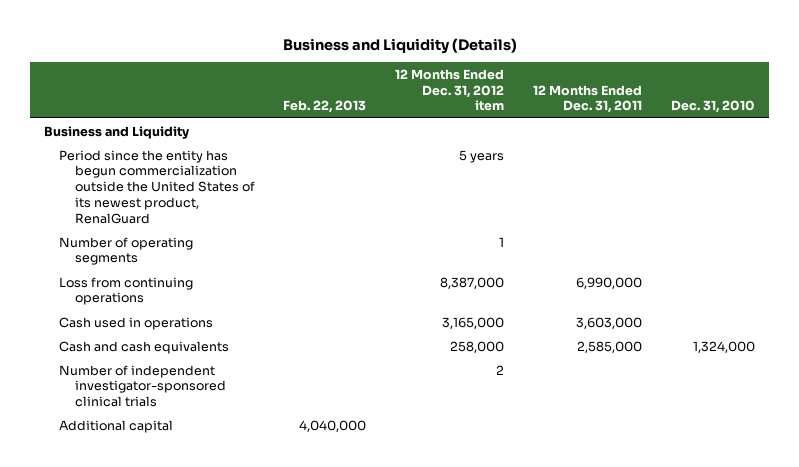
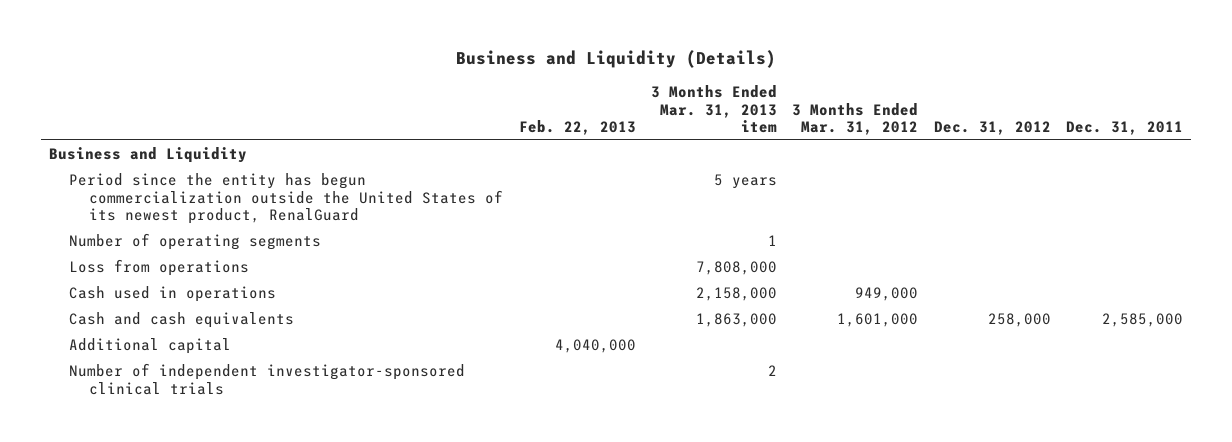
- | Feb. 22, 2013 | 12 Months Ended Dec. 31, 2012 item | 12 Months Ended Dec. 31, 2011 | Dec. 31, 2010
+ | Feb. 22, 2013 | 3 Months Ended Mar. 31, 2013 item | 3 Months Ended Mar. 31, 2012 | Dec. 31, 2012 | Dec. 31, 2011
- Loss from continuing operations | | 8,387,000 | 6,990,000 |
+ Loss from operations | | 7,808,000 | | |
moved down: Number of independent investigator-sponsored clinical trials | | 2 | | |

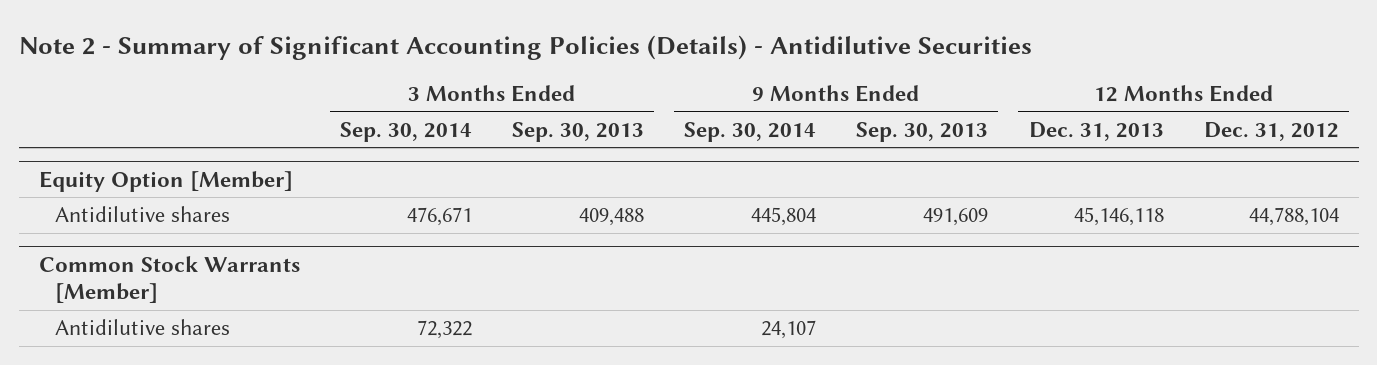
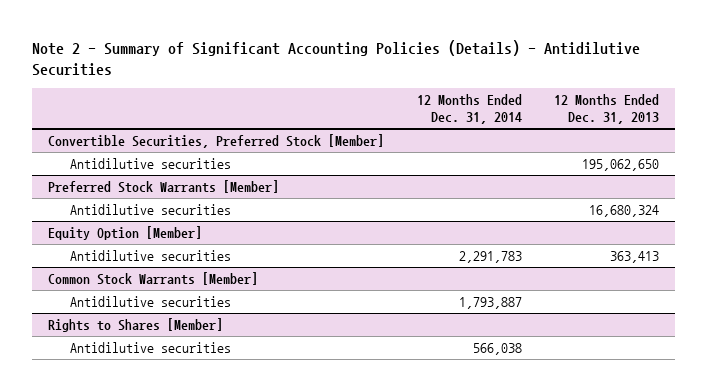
- | 3 Months Ended Sep. 30, 2014 | 3 Months Ended Sep. 30, 2013 | 9 Months Ended Sep. 30, 2014 | 9 Months Ended Sep. 30, 2013 | 12 Months Ended Dec. 31, 2013 | 12 Months Ended Dec. 31, 2012
+ | 12 Months Ended Dec. 31, 2014 | 12 Months Ended Dec. 31, 2013
+ Convertible Securities, Preferred Stock [Member]
+ Antidilutive securities | | 195,062,650
+ Preferred Stock Warrants [Member]
+ Antidilutive securities | | 16,680,324
@ Equity Option [Member]
- Antidilutive shares | 476,671 | 409,488 | 445,804 | 491,609 | 45,146,118 | 44,788,104
+ Antidilutive securities | 2,291,783 | 363,413
@ Common Stock Warrants [Member]
- Antidilutive shares | 72,322 | | 24,107 | | |
+ Antidilutive securities | 1,793,887 |
+ Rights to Shares [Member]
+ Antidilutive securities | 566,038 |

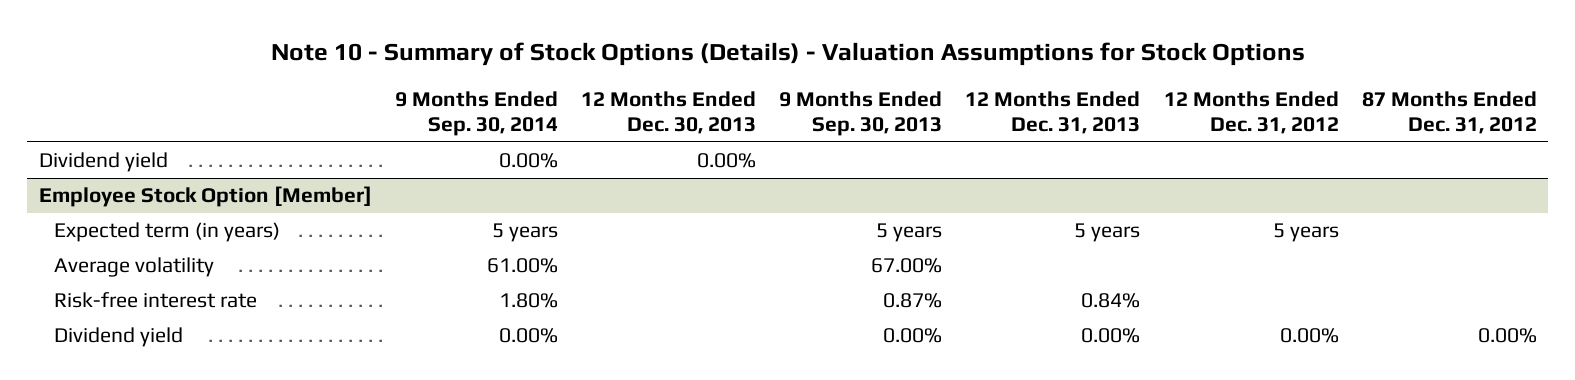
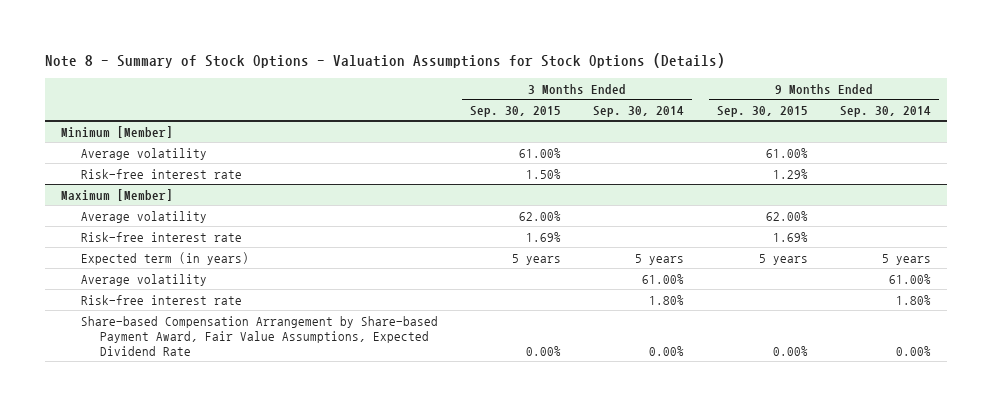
- Note 10 - Summary of Stock Options (Details) - Valuation Assumptions for Stock Options
+ Note 8 - Summary of Stock Options - Valuation Assumptions for Stock Options (Details)
- | 9 Months Ended Sep. 30, 2014 | 12 Months Ended Dec. 30, 2013 | 9 Months Ended Sep. 30, 2013 | 12 Months Ended Dec. 31, 2013 | 12 Months Ended Dec. 31, 2012 | 87 Months Ended Dec. 31, 2012
+ | 3 Months Ended Sep. 30, 2015 | 3 Months Ended Sep. 30, 2014 | 9 Months Ended Sep. 30, 2015 | 9 Months Ended Sep. 30, 2014
- Dividend yield | 0.00% | 0.00% | | | |
- Employee Stock Option [Member]
+ Minimum [Member]
+ Average volatility | 61.00% | | 61.00% |
+ Risk-free interest rate | 1.50% | | 1.29% |
+ Maximum [Member]
+ Average volatility | 62.00% | | 62.00% |
+ Risk-free interest rate | 1.69% | | 1.69% |
- Dividend yield | 0.00% | | 0.00% | 0.00% | 0.00% | 0.00%
+ Share-based Compensation Arrangement by Share-based Payment Award, Fair Value Assumptions, Expected Dividend Rate | 0.00% | 0.00% | 0.00% | 0.00%

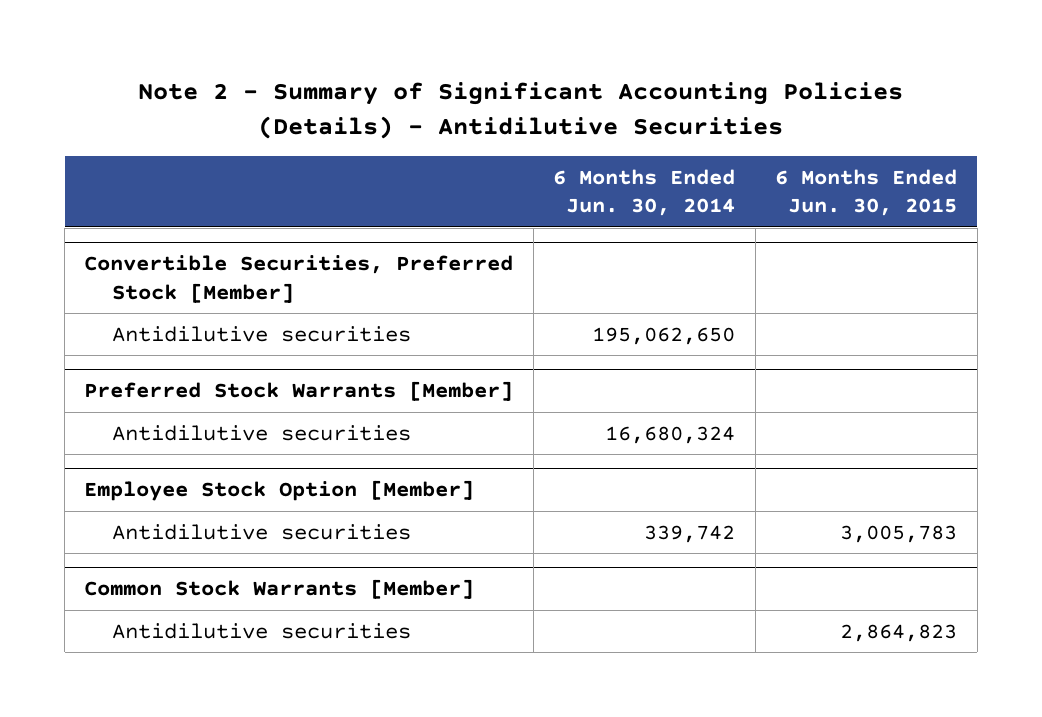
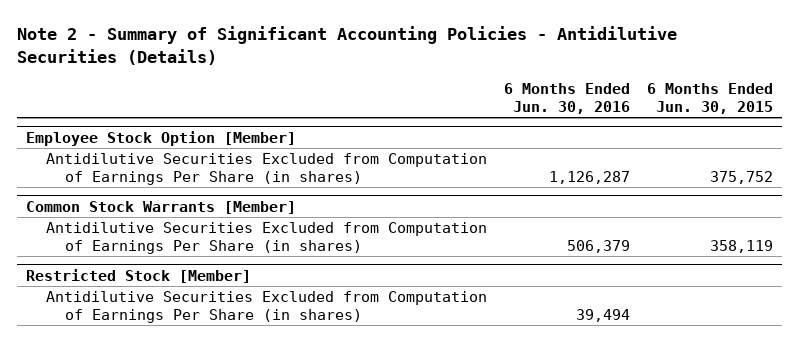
- Note 2 - Summary of Significant Accounting Policies (Details) - Antidilutive Securities
+ Note 2 - Summary of Significant Accounting Policies - Antidilutive Securities (Details)
- | 6 Months Ended Jun. 30, 2014 | 6 Months Ended Jun. 30, 2015
+ | 6 Months Ended Jun. 30, 2016 | 6 Months Ended Jun. 30, 2015
- Convertible Securities, Preferred Stock [Member]
- Antidilutive securities | 195,062,650 |
- Preferred Stock Warrants [Member]
- Antidilutive securities | 16,680,324 |
@ Employee Stock Option [Member]
- Antidilutive securities | 339,742 | 3,005,783
+ Antidilutive Securities Excluded from Computation of Earnings Per Share (in shares) | 1,126,287 | 375,752
@ Common Stock Warrants [Member]
- Antidilutive securities | | 2,864,823
+ Antidilutive Securities Excluded from Computation of Earnings Per Share (in shares) | 506,379 | 358,119
+ Restricted Stock [Member]
+ Antidilutive Securities Excluded from Computation of Earnings Per Share (in shares) | 39,494 |

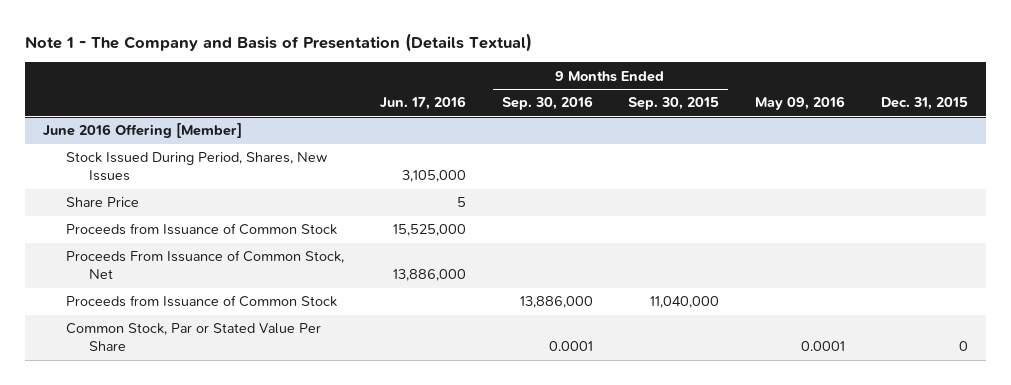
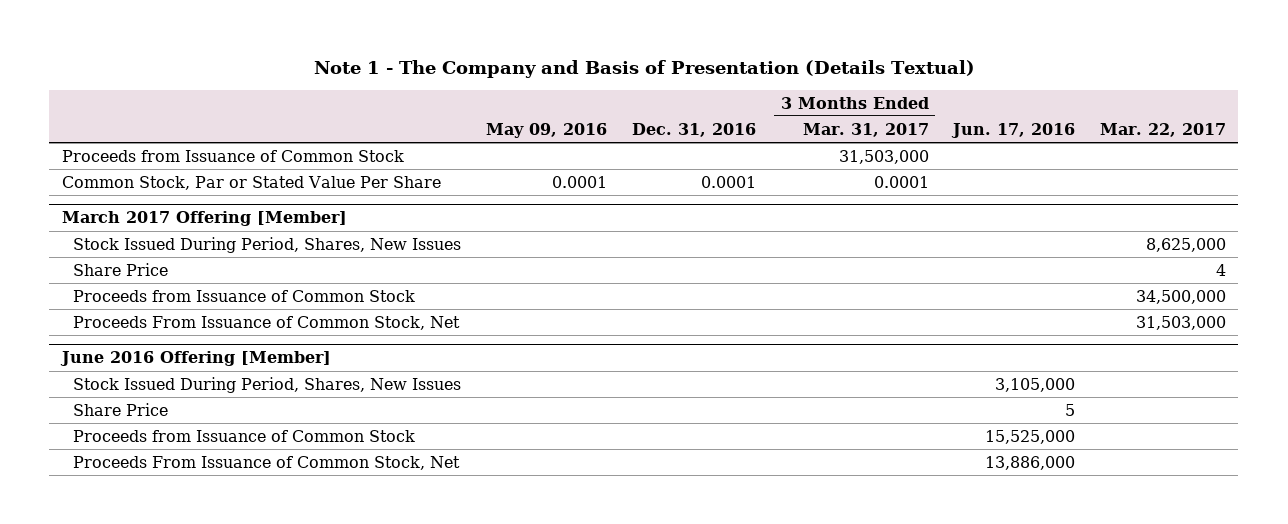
- | Jun. 17, 2016 | 9 Months Ended Sep. 30, 2016 | 9 Months Ended Sep. 30, 2015 | May 09, 2016 | Dec. 31, 2015
+ | May 09, 2016 | Dec. 31, 2016 | 3 Months Ended Mar. 31, 2017 | Jun. 17, 2016 | Mar. 22, 2017
+ Proceeds from Issuance of Common Stock | | | 31,503,000 | |
+ Common Stock, Par or Stated Value Per Share | 0.0001 | 0.0001 | 0.0001 | |
+ March 2017 Offering [Member]
+ Stock Issued During Period, Shares, New Issues | | | | | 8,625,000
+ Share Price | | | | | 4
+ Proceeds from Issuance of Common Stock | | | | | 34,500,000
+ Proceeds From Issuance of Common Stock, Net | | | | | 31,503,000
@ June 2016 Offering [Member]
- Proceeds from Issuance of Common Stock | | 13,886,000 | 11,040,000 | |
- Common Stock, Par or Stated Value Per Share | | 0.0001 | | 0.0001 | 0

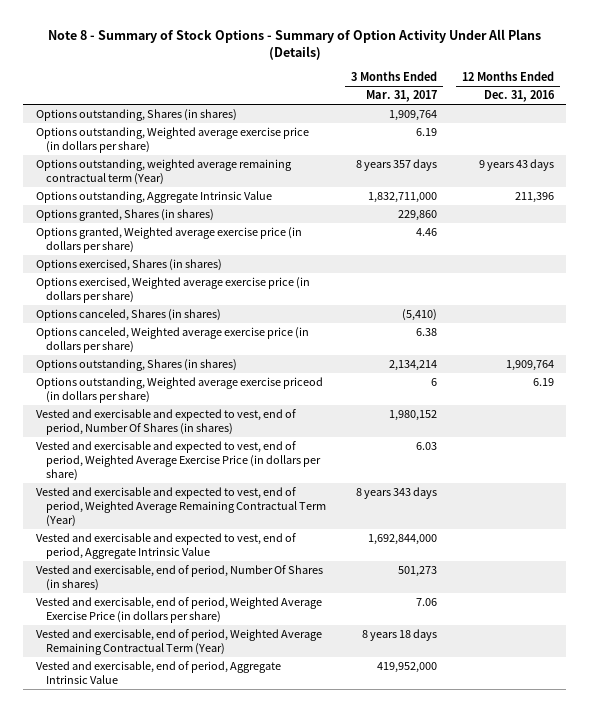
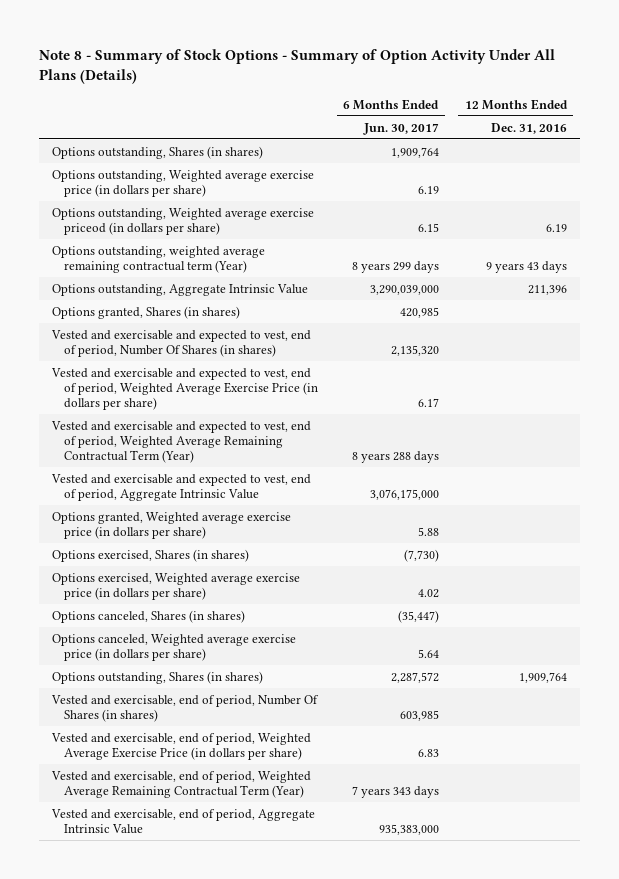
- | 3 Months Ended Mar. 31, 2017 | 12 Months Ended Dec. 31, 2016
+ | 6 Months Ended Jun. 30, 2017 | 12 Months Ended Dec. 31, 2016
moved up: Options outstanding, Weighted average exercise priceod (in dollars per share) | 6.15 | 6.19
moved up: Vested and exercisable and expected to vest, end of period, Number Of Shares (in shares) | 2,135,320 |
moved up: Vested and exercisable and expected to vest, end of period, Weighted Average Exercise Price (in dollars per share) | 6.17 |
moved up: Vested and exercisable and expected to vest, end of period, Weighted Average Remaining Contractual Term (Year) | 8 years 288 days |
moved up: Vested and exercisable and expected to vest, end of period, Aggregate Intrinsic Value | 3,076,175,000 |

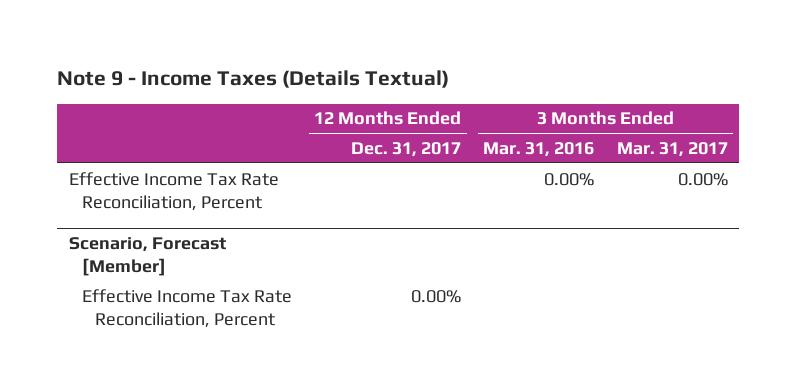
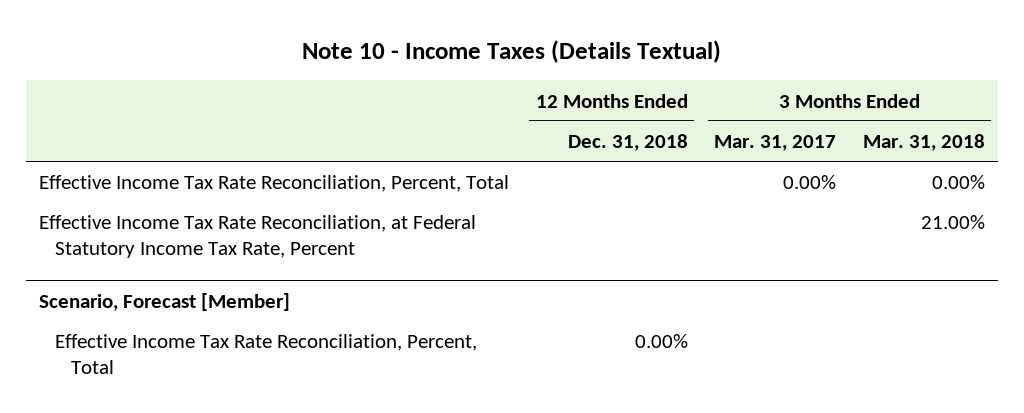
- Note 9 - Income Taxes (Details Textual)
+ Note 10 - Income Taxes (Details Textual)
- | 12 Months Ended Dec. 31, 2017 | 3 Months Ended Mar. 31, 2016 | 3 Months Ended Mar. 31, 2017
+ | 12 Months Ended Dec. 31, 2018 | 3 Months Ended Mar. 31, 2017 | 3 Months Ended Mar. 31, 2018
- Effective Income Tax Rate Reconciliation, Percent | | 0.00% | 0.00%
+ Effective Income Tax Rate Reconciliation, Percent, Total | | 0.00% | 0.00%
+ Effective Income Tax Rate Reconciliation, at Federal Statutory Income Tax Rate, Percent | | | 21.00%
@ Scenario, Forecast [Member]
- Effective Income Tax Rate Reconciliation, Percent | 0.00% | |
+ Effective Income Tax Rate Reconciliation, Percent, Total | 0.00% | |

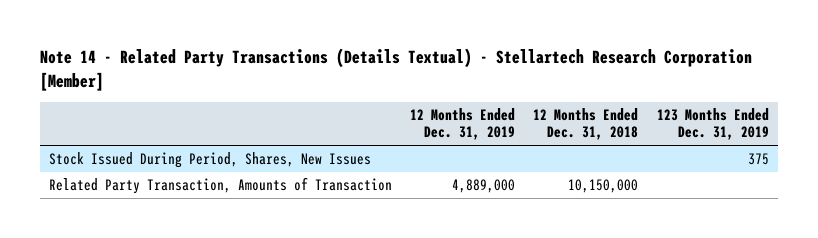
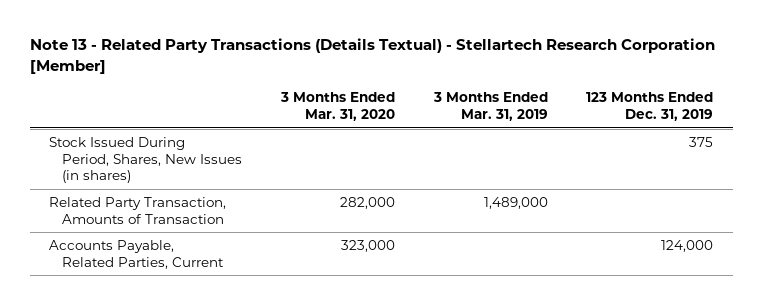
- Note 14 - Related Party Transactions (Details Textual) - Stellartech Research Corporation [Member]
+ Note 13 - Related Party Transactions (Details Textual) - Stellartech Research Corporation [Member]
- | 12 Months Ended Dec. 31, 2019 | 12 Months Ended Dec. 31, 2018 | 123 Months Ended Dec. 31, 2019
+ | 3 Months Ended Mar. 31, 2020 | 3 Months Ended Mar. 31, 2019 | 123 Months Ended Dec. 31, 2019
- Stock Issued During Period, Shares, New Issues | | | 375
+ Stock Issued During Period, Shares, New Issues (in shares) | | | 375
+ Accounts Payable, Related Parties, Current | 323,000 | | 124,000

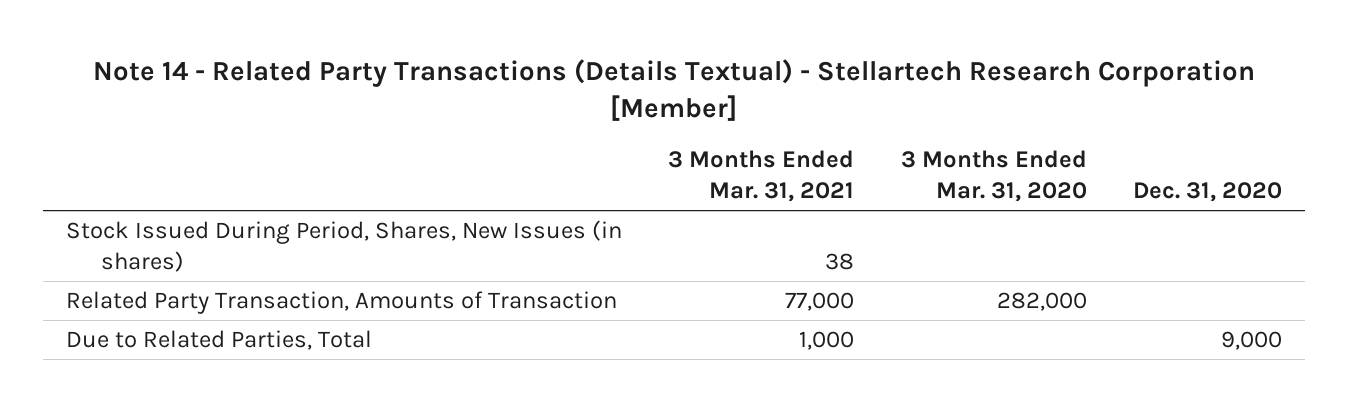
- Note 13 - Related Party Transactions (Details Textual) - Stellartech Research Corporation [Member]
+ Note 14 - Related Party Transactions (Details Textual) - Stellartech Research Corporation [Member]
- | 3 Months Ended Mar. 31, 2020 | 3 Months Ended Mar. 31, 2019 | 123 Months Ended Dec. 31, 2019
+ | 3 Months Ended Mar. 31, 2021 | 3 Months Ended Mar. 31, 2020 | Dec. 31, 2020
- Accounts Payable, Related Parties, Current | 323,000 | | 124,000
+ Due to Related Parties, Total | 1,000 | | 9,000

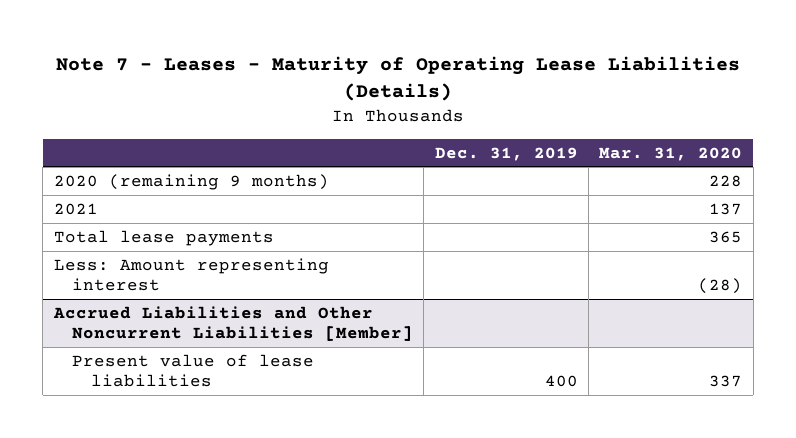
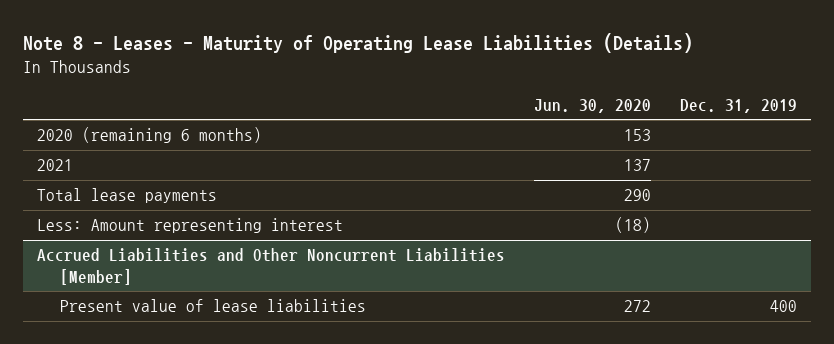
- Note 7 - Leases - Maturity of Operating Lease Liabilities (Details)
+ Note 8 - Leases - Maturity of Operating Lease Liabilities (Details)
- | Dec. 31, 2019 | Mar. 31, 2020
+ | Jun. 30, 2020 | Dec. 31, 2019
- 2020 (remaining 9 months) | | 228
+ 2020 (remaining 6 months) | 153 |

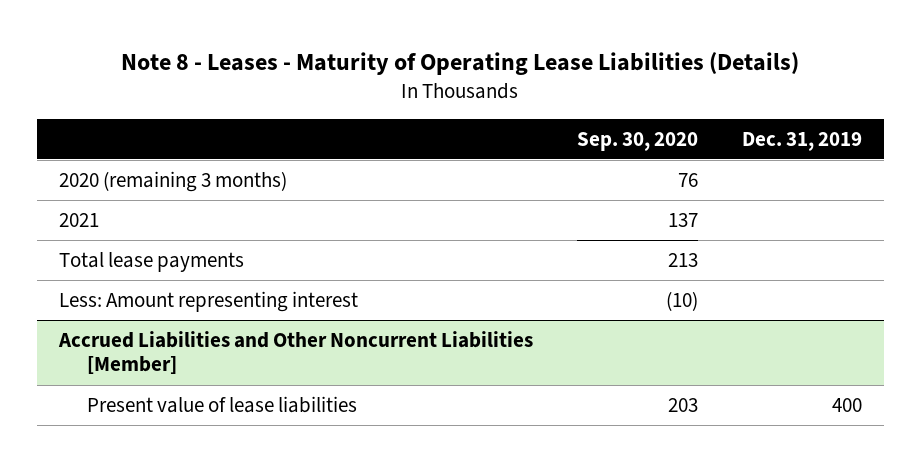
- | Jun. 30, 2020 | Dec. 31, 2019
+ | Sep. 30, 2020 | Dec. 31, 2019
- 2020 (remaining 6 months) | 153 |
+ 2020 (remaining 3 months) | 76 |

